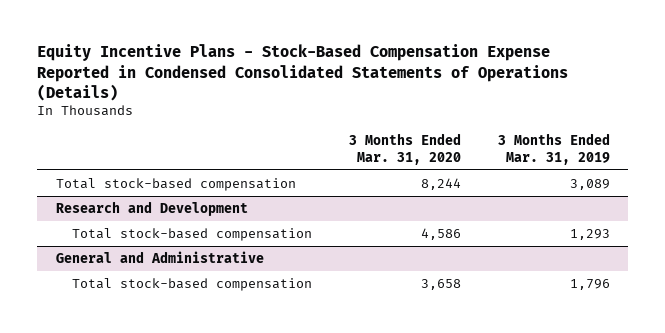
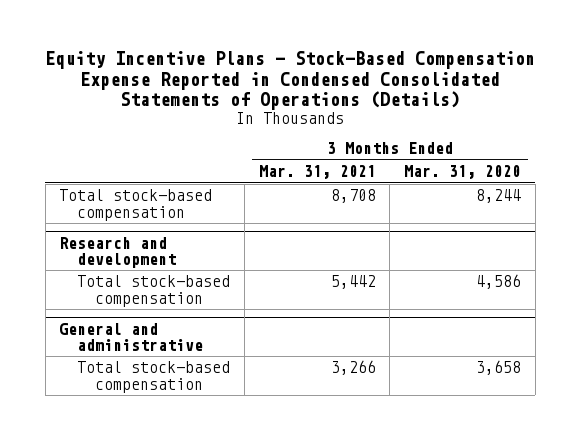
- | 3 Months Ended Mar. 31, 2020 | 3 Months Ended Mar. 31, 2019
+ | 3 Months Ended Mar. 31, 2021 | 3 Months Ended Mar. 31, 2020
- Research and Development
+ Research and development
- General and Administrative
+ General and administrative

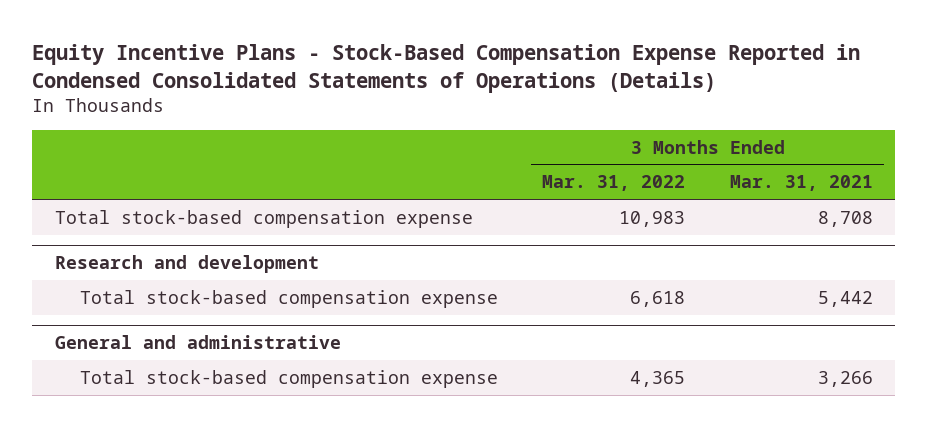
- | 3 Months Ended Mar. 31, 2021 | 3 Months Ended Mar. 31, 2020
+ | 3 Months Ended Mar. 31, 2022 | 3 Months Ended Mar. 31, 2021
- Total stock-based compensation | 8,708 | 8,244
+ Total stock-based compensation expense | 10,983 | 8,708
@ Research and development
- Total stock-based compensation | 5,442 | 4,586
+ Total stock-based compensation expense | 6,618 | 5,442
@ General and administrative
- Total stock-based compensation | 3,266 | 3,658
+ Total stock-based compensation expense | 4,365 | 3,266

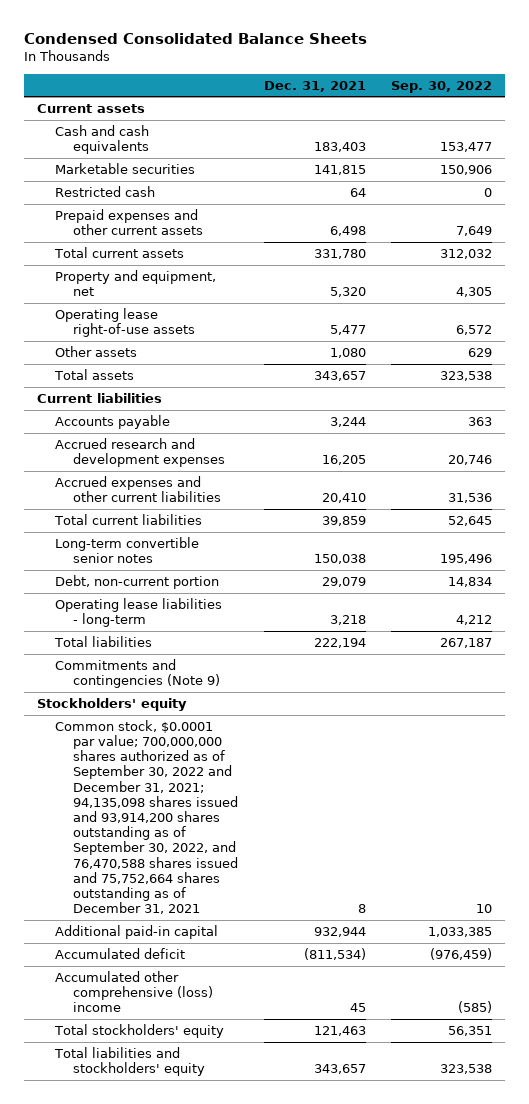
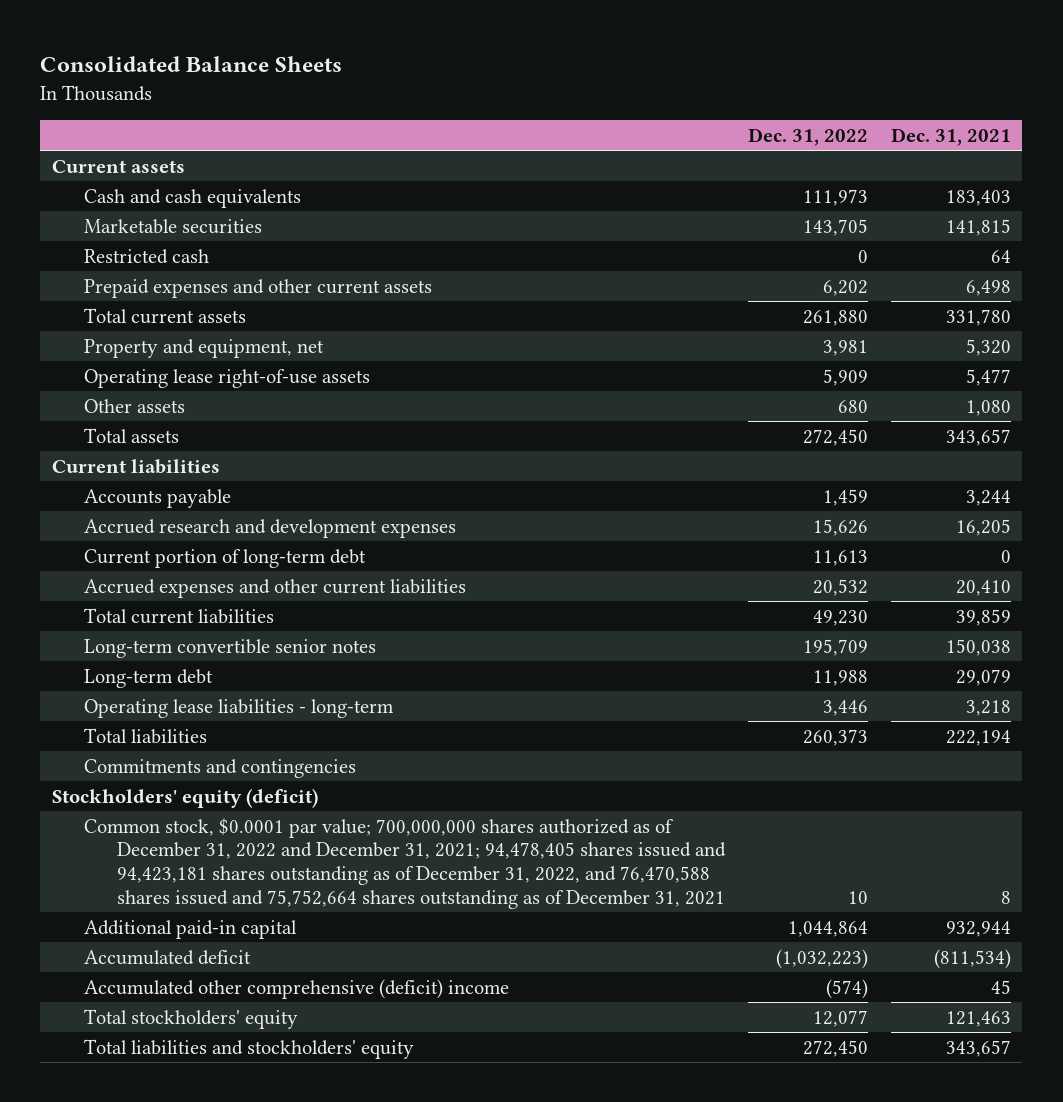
- Condensed Consolidated Balance Sheets
+ Consolidated Balance Sheets
- | Dec. 31, 2021 | Sep. 30, 2022
+ | Dec. 31, 2022 | Dec. 31, 2021
+ Current portion of long-term debt | 11,613 | 0
- Debt, non-current portion | 29,079 | 14,834
+ Long-term debt | 11,988 | 29,079
- Commitments and contingencies (Note 9)
- Stockholders' equity
- Common stock, $0.0001 par value; 700,000,000 shares authorized as of September 30, 2022 and December 31, 2021; 94,135,098 shares issued and 93,914,200 shares outstanding as of September 30, 2022, and 76,470,588 shares issued and 75,752,664 shares outstanding as of December 31, 2021 | 8 | 10
+ Commitments and contingencies
+ Stockholders' equity (deficit)
+ Common stock, $0.0001 par value; 700,000,000 shares authorized as of December 31, 2022 and December 31, 2021; 94,478,405 shares issued and 94,423,181 shares outstanding as of December 31, 2022, and 76,470,588 shares issued and 75,752,664 shares outstanding as of December 31, 2021 | 10 | 8
- Accumulated other comprehensive (loss) income | 45 | (585)
+ Accumulated other comprehensive (deficit) income | (574) | 45

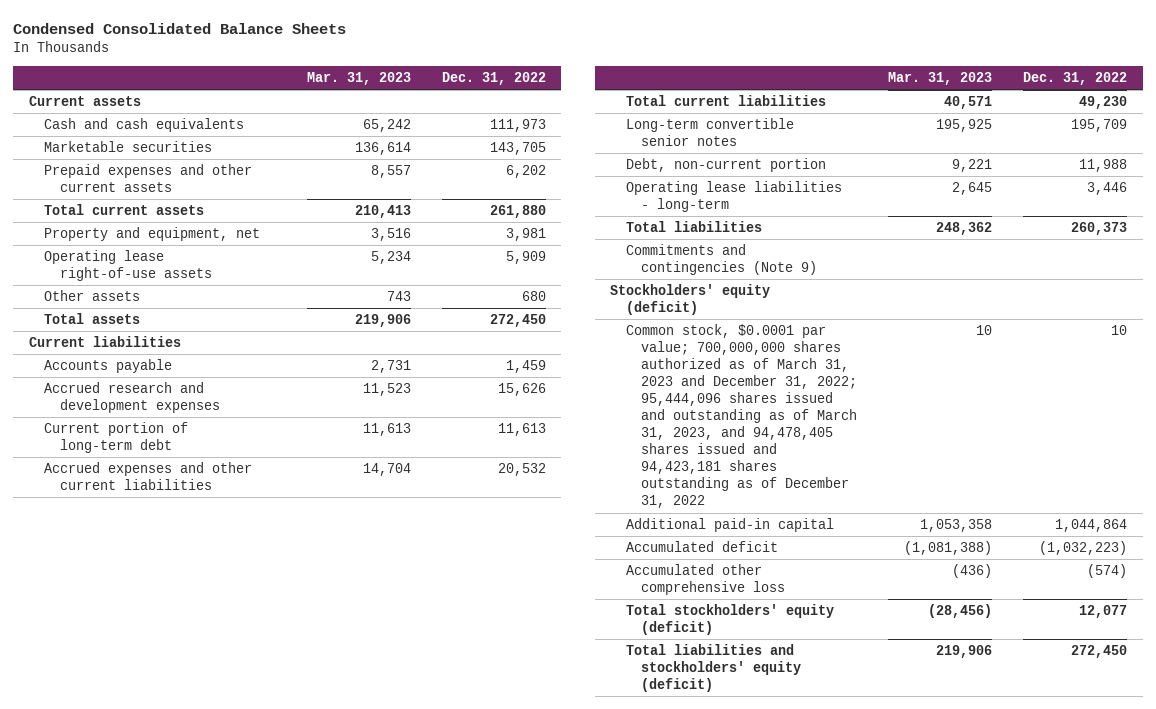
- Consolidated Balance Sheets
+ Condensed Consolidated Balance Sheets
- | Dec. 31, 2022 | Dec. 31, 2021
+ | Mar. 31, 2023 | Dec. 31, 2022
- Restricted cash | 0 | 64
- Long-term debt | 11,988 | 29,079
+ Debt, non-current portion | 9,221 | 11,988
- Commitments and contingencies
+ Commitments and contingencies (Note 9)
- Common stock, $0.0001 par value; 700,000,000 shares authorized as of December 31, 2022 and December 31, 2021; 94,478,405 shares issued and 94,423,181 shares outstanding as of December 31, 2022, and 76,470,588 shares issued and 75,752,664 shares outstanding as of December 31, 2021 | 10 | 8
+ Common stock, $0.0001 par value; 700,000,000 shares authorized as of March 31, 2023 and December 31, 2022; 95,444,096 shares issued and outstanding as of March 31, 2023, and 94,478,405 shares issued and 94,423,181 shares outstanding as of December 31, 2022 | 10 | 10
- Accumulated other comprehensive (deficit) income | (574) | 45
- Total stockholders' equity | 12,077 | 121,463
- Total liabilities and stockholders' equity | 272,450 | 343,657
+ Accumulated other comprehensive loss | (436) | (574)
+ Total stockholders' equity (deficit) | (28,456) | 12,077
+ Total liabilities and stockholders' equity (deficit) | 219,906 | 272,450

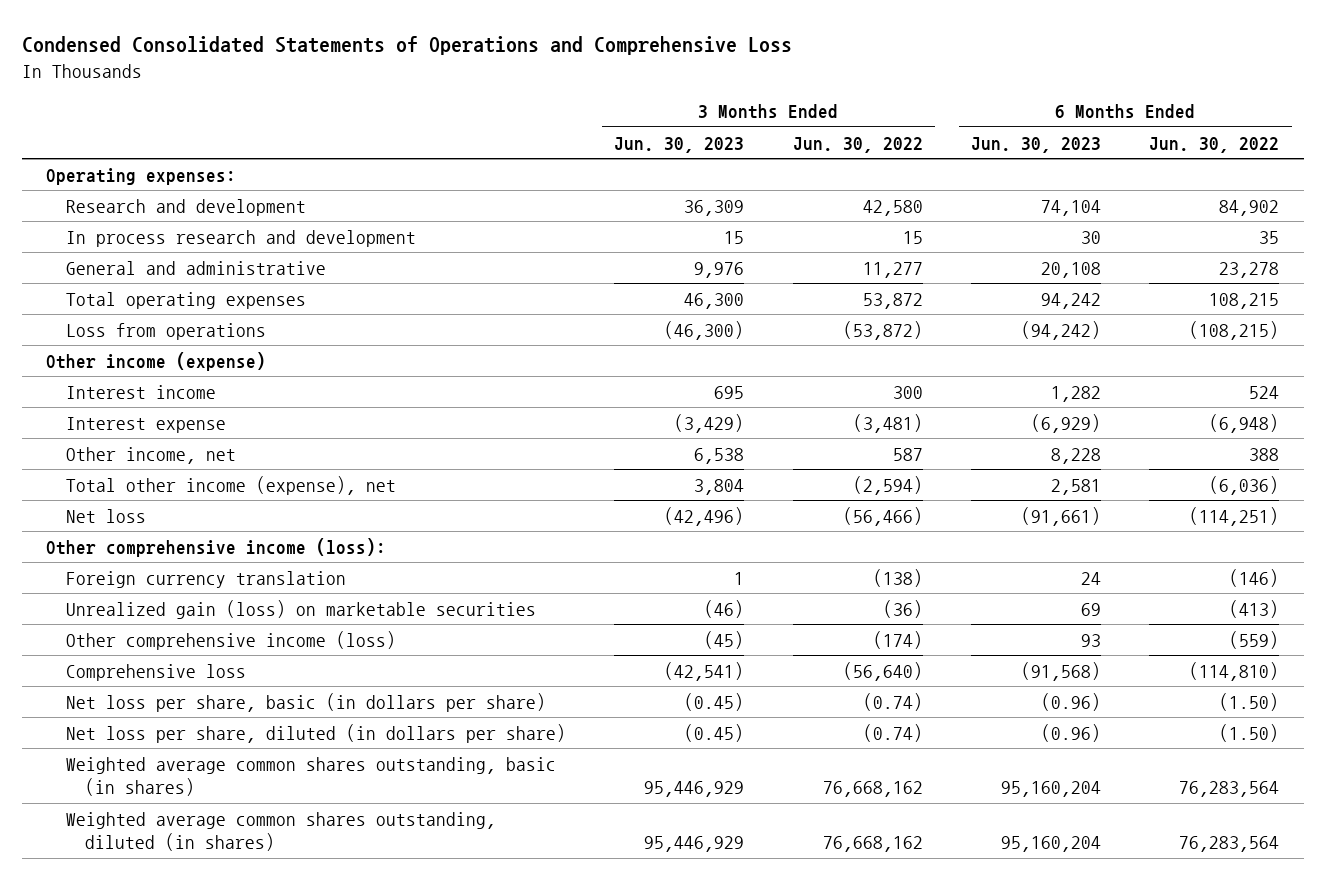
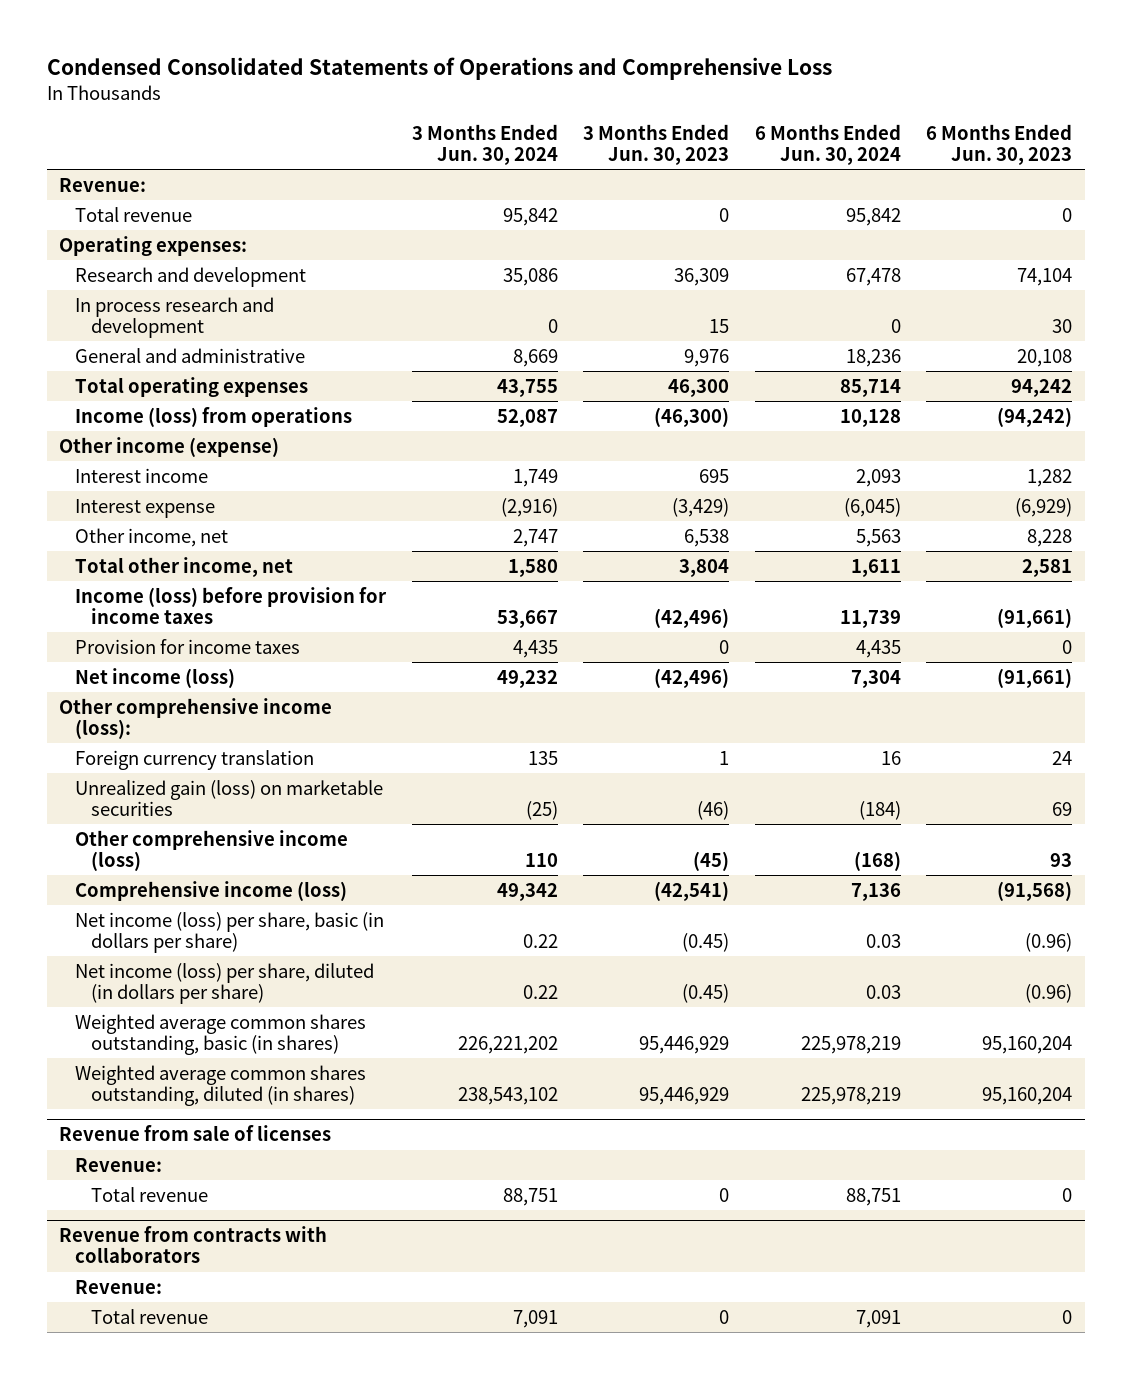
- | 3 Months Ended Jun. 30, 2023 | 3 Months Ended Jun. 30, 2022 | 6 Months Ended Jun. 30, 2023 | 6 Months Ended Jun. 30, 2022
+ | 3 Months Ended Jun. 30, 2024 | 3 Months Ended Jun. 30, 2023 | 6 Months Ended Jun. 30, 2024 | 6 Months Ended Jun. 30, 2023
+ Revenue:
+ Total revenue | 95,842 | 0 | 95,842 | 0
- Loss from operations | (46,300) | (53,872) | (94,242) | (108,215)
+ Income (loss) from operations | 52,087 | (46,300) | 10,128 | (94,242)
- Total other income (expense), net | 3,804 | (2,594) | 2,581 | (6,036)
- Net loss | (42,496) | (56,466) | (91,661) | (114,251)
+ Total other income, net | 1,580 | 3,804 | 1,611 | 2,581
+ Income (loss) before provision for income taxes | 53,667 | (42,496) | 11,739 | (91,661)
+ Provision for income taxes | 4,435 | 0 | 4,435 | 0
+ Net income (loss) | 49,232 | (42,496) | 7,304 | (91,661)
- Comprehensive loss | (42,541) | (56,640) | (91,568) | (114,810)
- Net loss per share, basic (in dollars per share) | (0.45) | (0.74) | (0.96) | (1.50)
- Net loss per share, diluted (in dollars per share) | (0.45) | (0.74) | (0.96) | (1.50)
+ Comprehensive income (loss) | 49,342 | (42,541) | 7,136 | (91,568)
+ Net income (loss) per share, basic (in dollars per share) | 0.22 | (0.45) | 0.03 | (0.96)
+ Net income (loss) per share, diluted (in dollars per share) | 0.22 | (0.45) | 0.03 | (0.96)
+ Revenue from sale of licenses
+ Revenue:
+ Total revenue | 88,751 | 0 | 88,751 | 0
+ Revenue from contracts with collaborators
+ Revenue:
+ Total revenue | 7,091 | 0 | 7,091 | 0

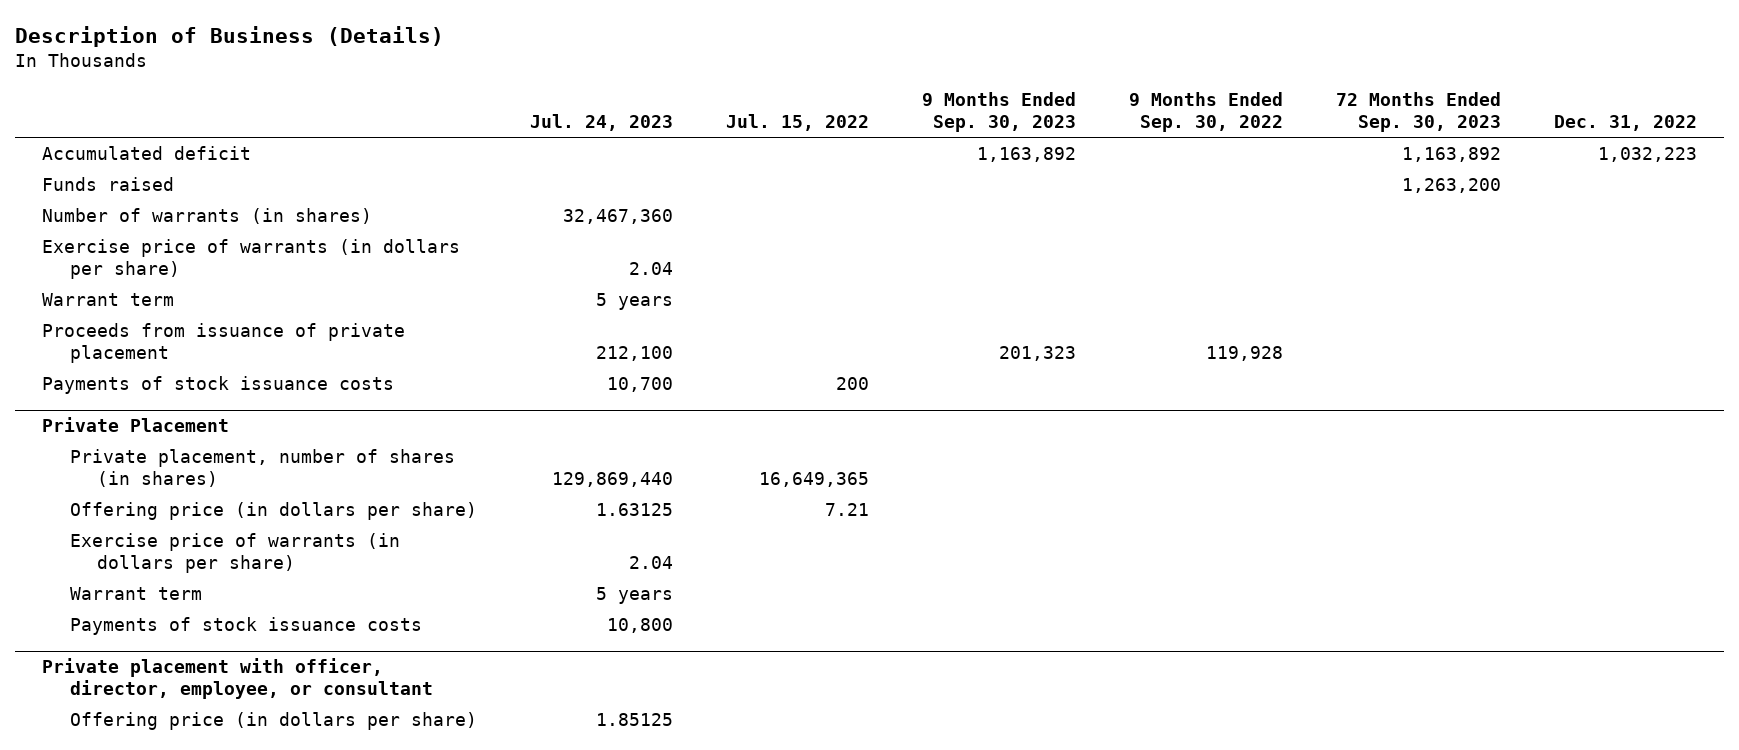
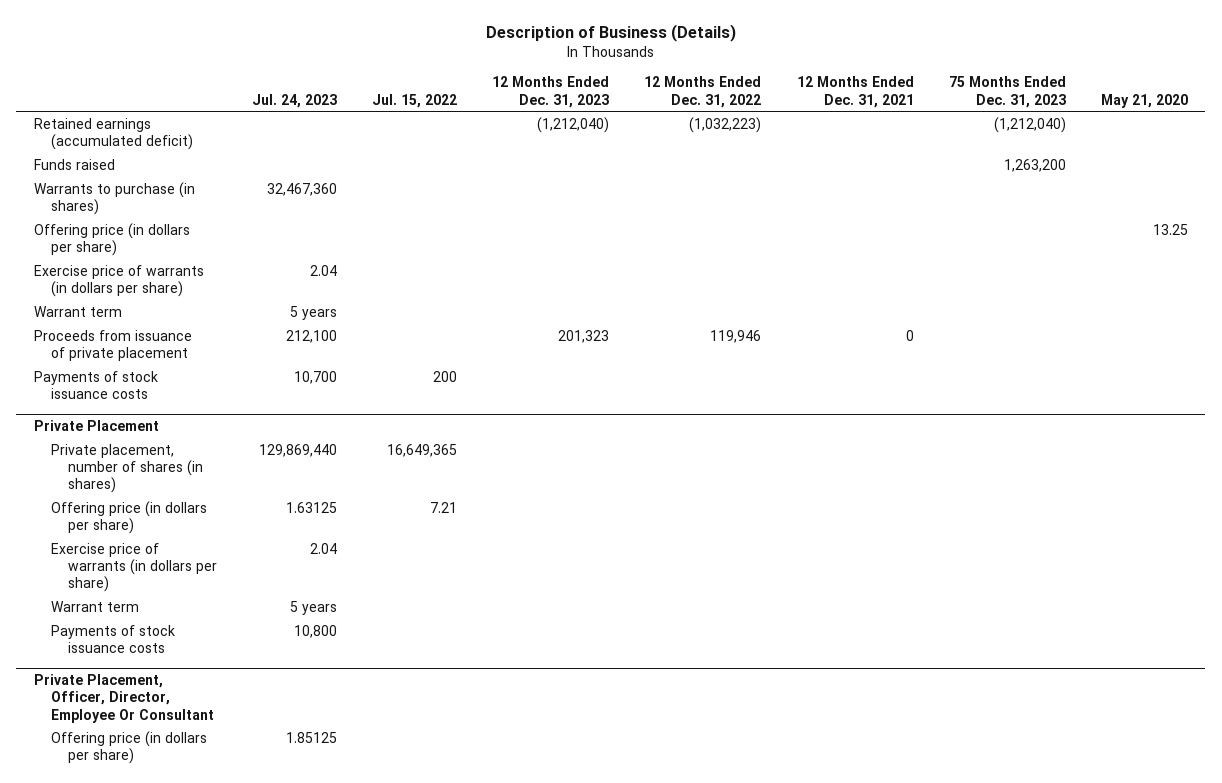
- | Jul. 24, 2023 | Jul. 15, 2022 | 9 Months Ended Sep. 30, 2023 | 9 Months Ended Sep. 30, 2022 | 72 Months Ended Sep. 30, 2023 | Dec. 31, 2022
+ | Jul. 24, 2023 | Jul. 15, 2022 | 12 Months Ended Dec. 31, 2023 | 12 Months Ended Dec. 31, 2022 | 12 Months Ended Dec. 31, 2021 | 75 Months Ended Dec. 31, 2023 | May 21, 2020
- Accumulated deficit | | | 1,163,892 | | 1,163,892 | 1,032,223
+ Retained earnings (accumulated deficit) | | | (1,212,040) | (1,032,223) | | (1,212,040) |
- Number of warrants (in shares) | 32,467,360 | | | | |
+ Warrants to purchase (in shares) | 32,467,360 | | | | | |
+ Offering price (in dollars per share) | | | | | | | 13.25
- Private placement with officer, director, employee, or consultant
+ Private Placement, Officer, Director, Employee Or Consultant

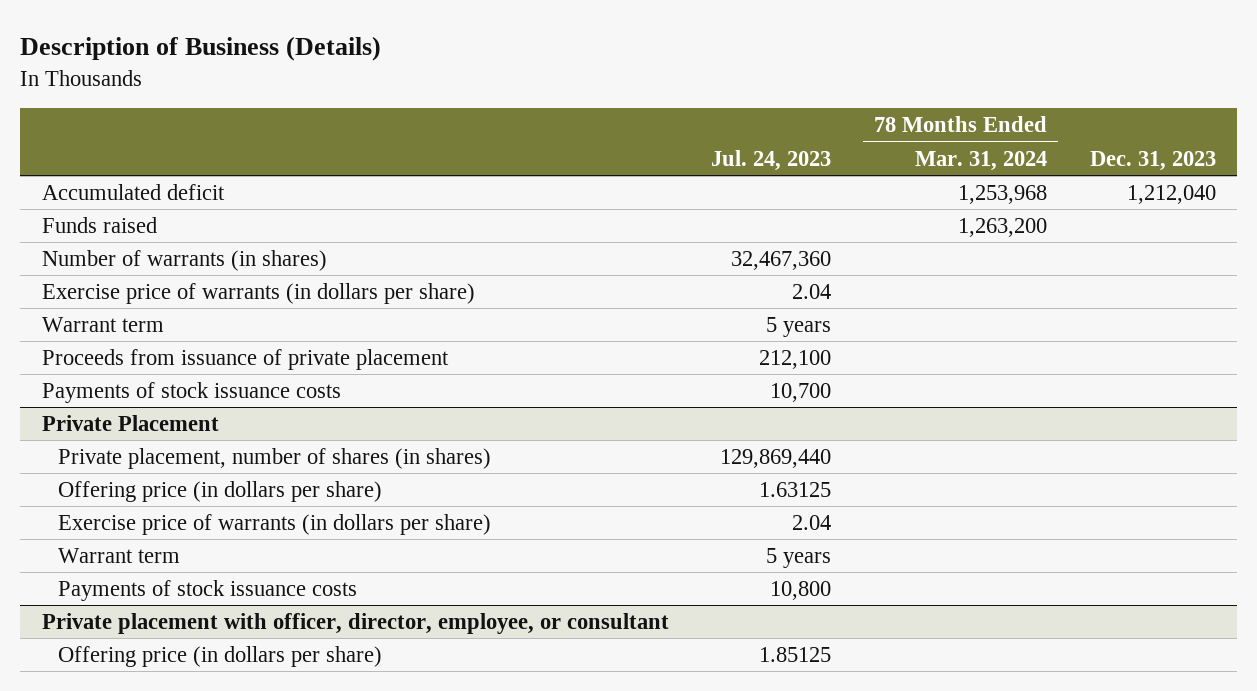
- | Jul. 24, 2023 | Jul. 15, 2022 | 12 Months Ended Dec. 31, 2023 | 12 Months Ended Dec. 31, 2022 | 12 Months Ended Dec. 31, 2021 | 75 Months Ended Dec. 31, 2023 | May 21, 2020
+ | Jul. 24, 2023 | 78 Months Ended Mar. 31, 2024 | Dec. 31, 2023
- Retained earnings (accumulated deficit) | | | (1,212,040) | (1,032,223) | | (1,212,040) |
+ Accumulated deficit | | 1,253,968 | 1,212,040
- Warrants to purchase (in shares) | 32,467,360 | | | | | |
- Offering price (in dollars per share) | | | | | | | 13.25
+ Number of warrants (in shares) | 32,467,360 | |
- Private Placement, Officer, Director, Employee Or Consultant
+ Private placement with officer, director, employee, or consultant

